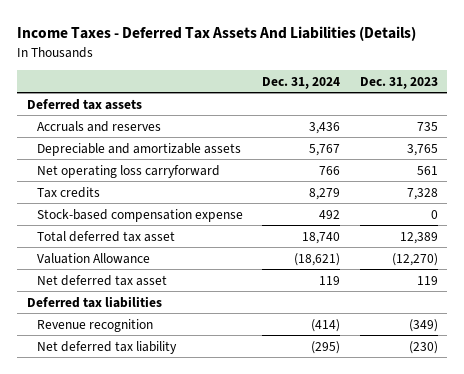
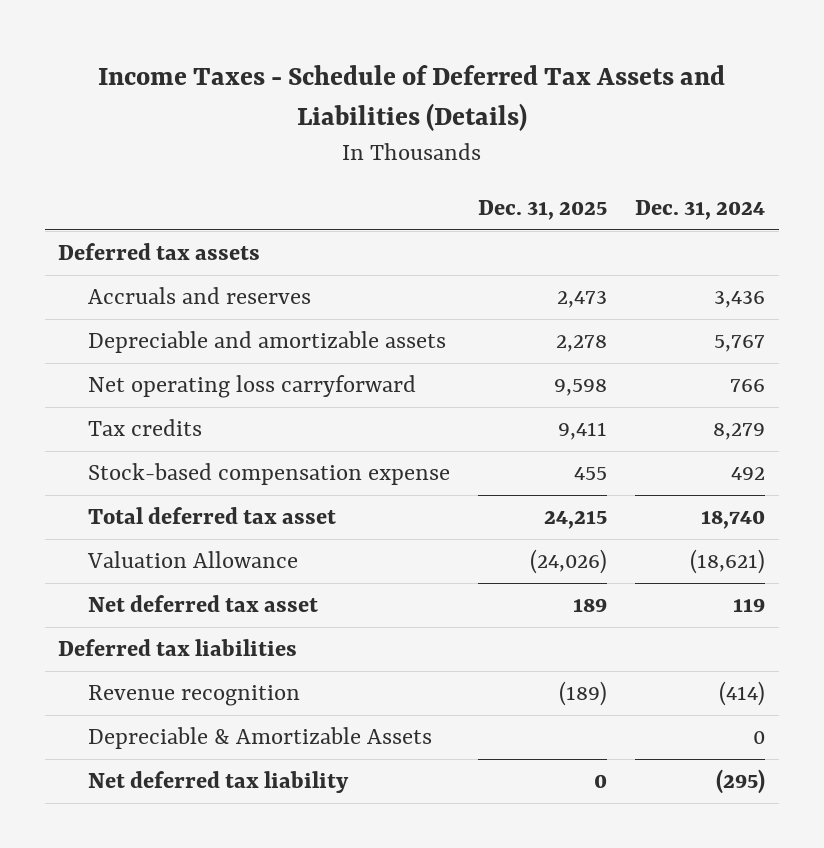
- Income Taxes - Deferred Tax Assets And Liabilities (Details)
+ Income Taxes - Schedule of Deferred Tax Assets and Liabilities (Details)
- | Dec. 31, 2024 | Dec. 31, 2023
+ | Dec. 31, 2025 | Dec. 31, 2024
+ Depreciable & Amortizable Assets | | 0

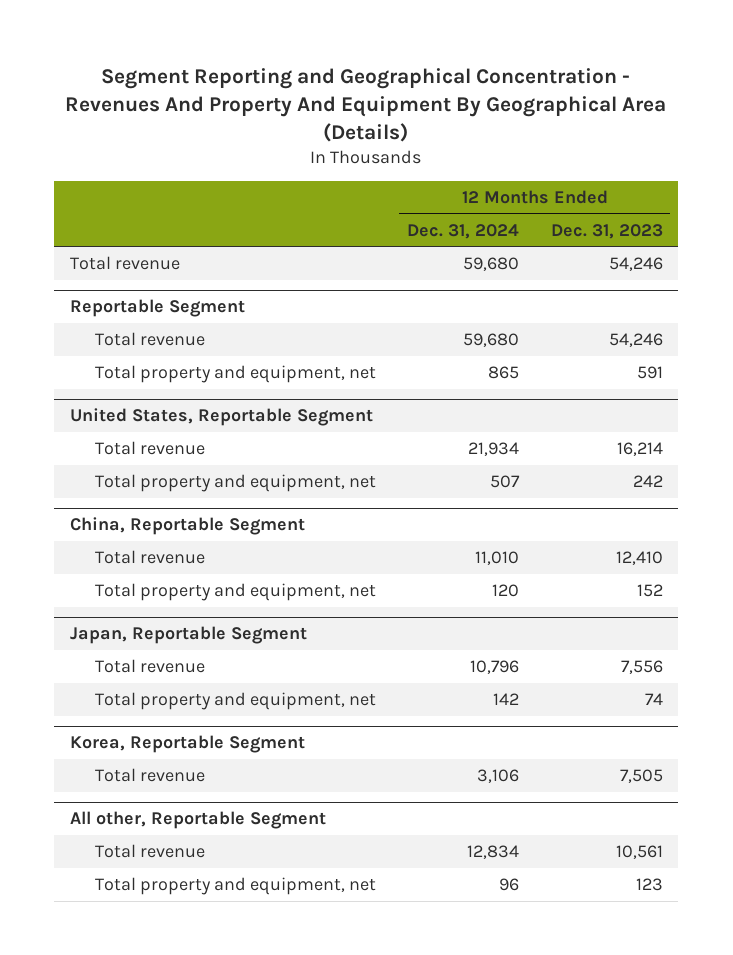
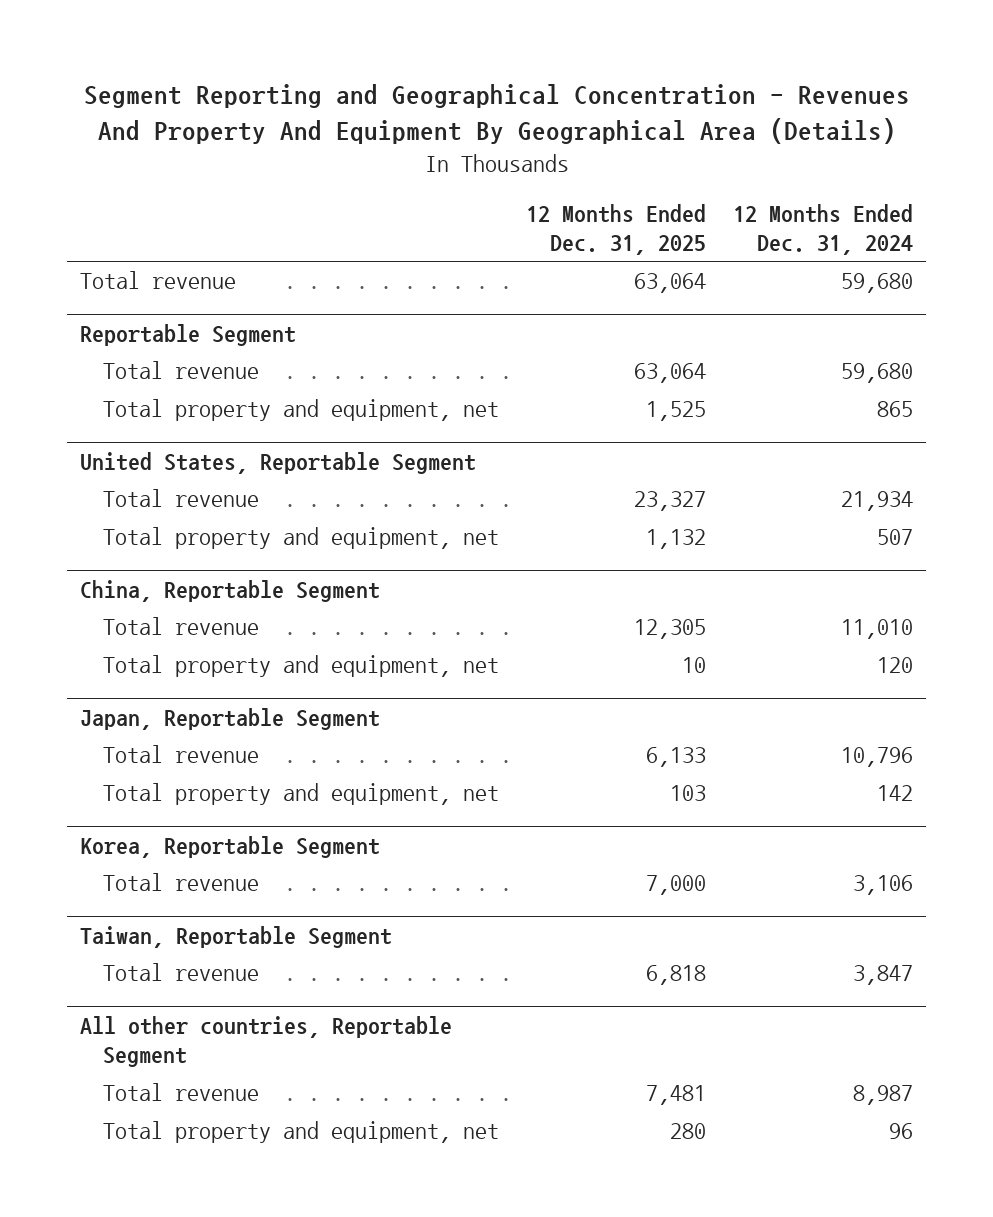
- | 12 Months Ended Dec. 31, 2024 | 12 Months Ended Dec. 31, 2023
+ | 12 Months Ended Dec. 31, 2025 | 12 Months Ended Dec. 31, 2024
- All other, Reportable Segment
- Total revenue | 12,834 | 10,561
+ Taiwan, Reportable Segment
+ Total revenue | 6,818 | 3,847
+ All other countries, Reportable Segment
+ Total revenue | 7,481 | 8,987

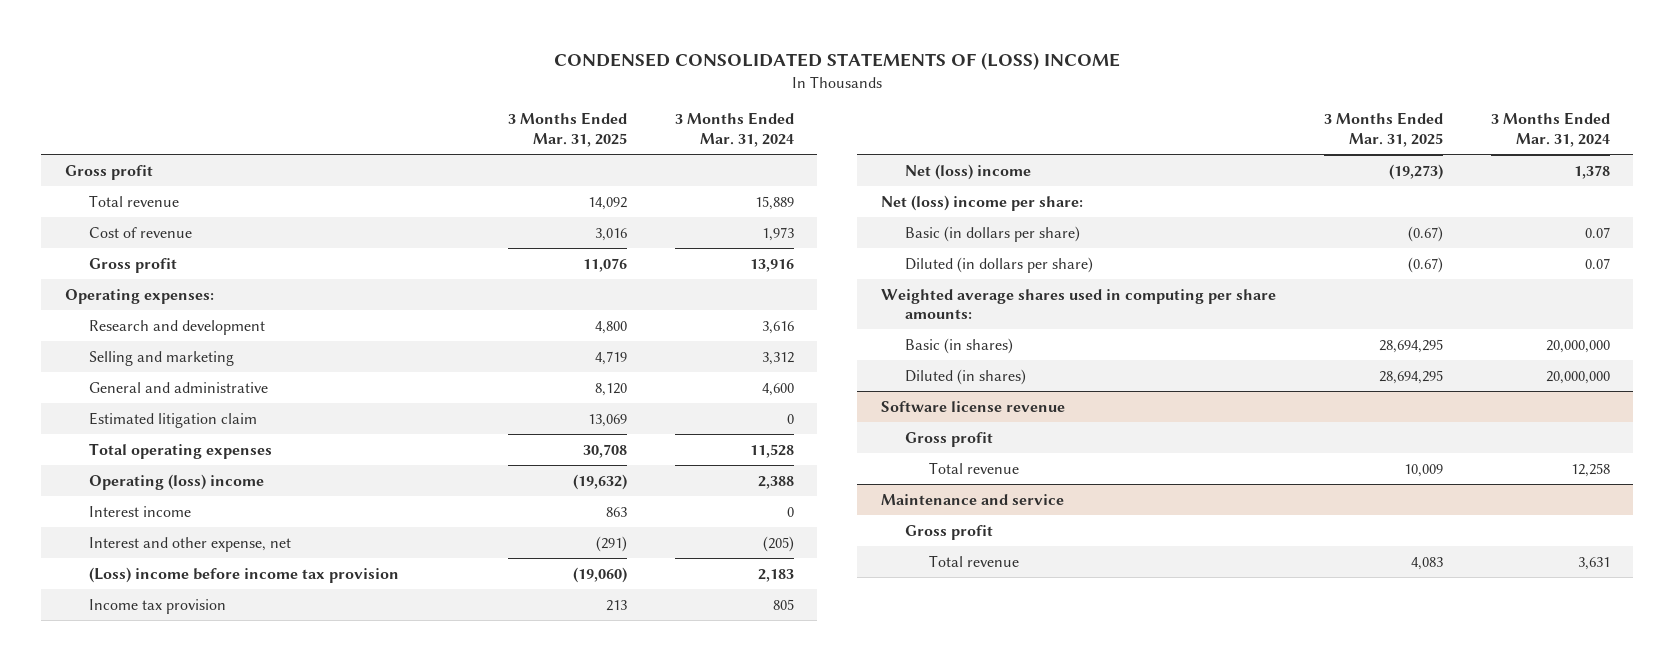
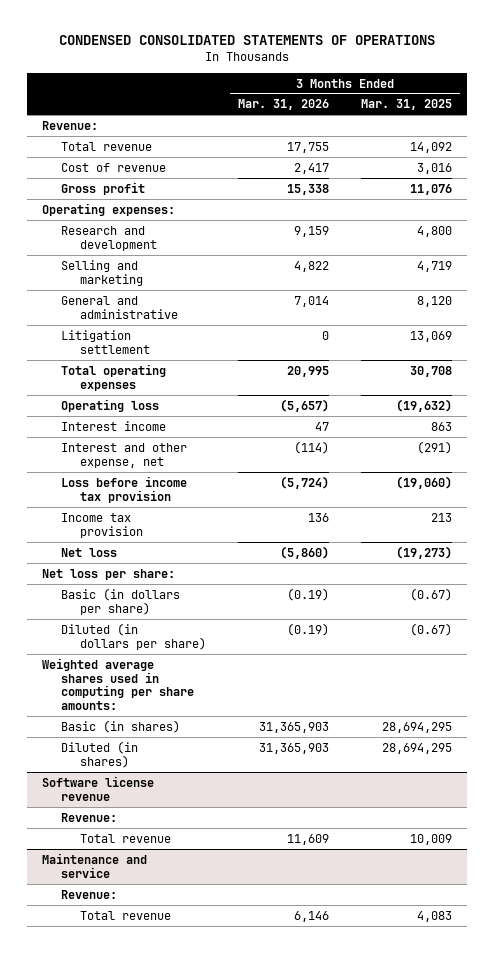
- CONDENSED CONSOLIDATED STATEMENTS OF (LOSS) INCOME
+ CONDENSED CONSOLIDATED STATEMENTS OF OPERATIONS
- | 3 Months Ended Mar. 31, 2025 | 3 Months Ended Mar. 31, 2024
+ | 3 Months Ended Mar. 31, 2026 | 3 Months Ended Mar. 31, 2025
- Gross profit
+ Revenue:
- Estimated litigation claim | 13,069 | 0
+ Litigation settlement | 0 | 13,069
- Operating (loss) income | (19,632) | 2,388
+ Operating loss | (5,657) | (19,632)
- (Loss) income before income tax provision | (19,060) | 2,183
+ Loss before income tax provision | (5,724) | (19,060)
- Net (loss) income | (19,273) | 1,378
- Net (loss) income per share:
+ Net loss | (5,860) | (19,273)
+ Net loss per share:
@ Software license revenue
- Gross profit
+ Revenue:
@ Maintenance and service
- Gross profit
+ Revenue:

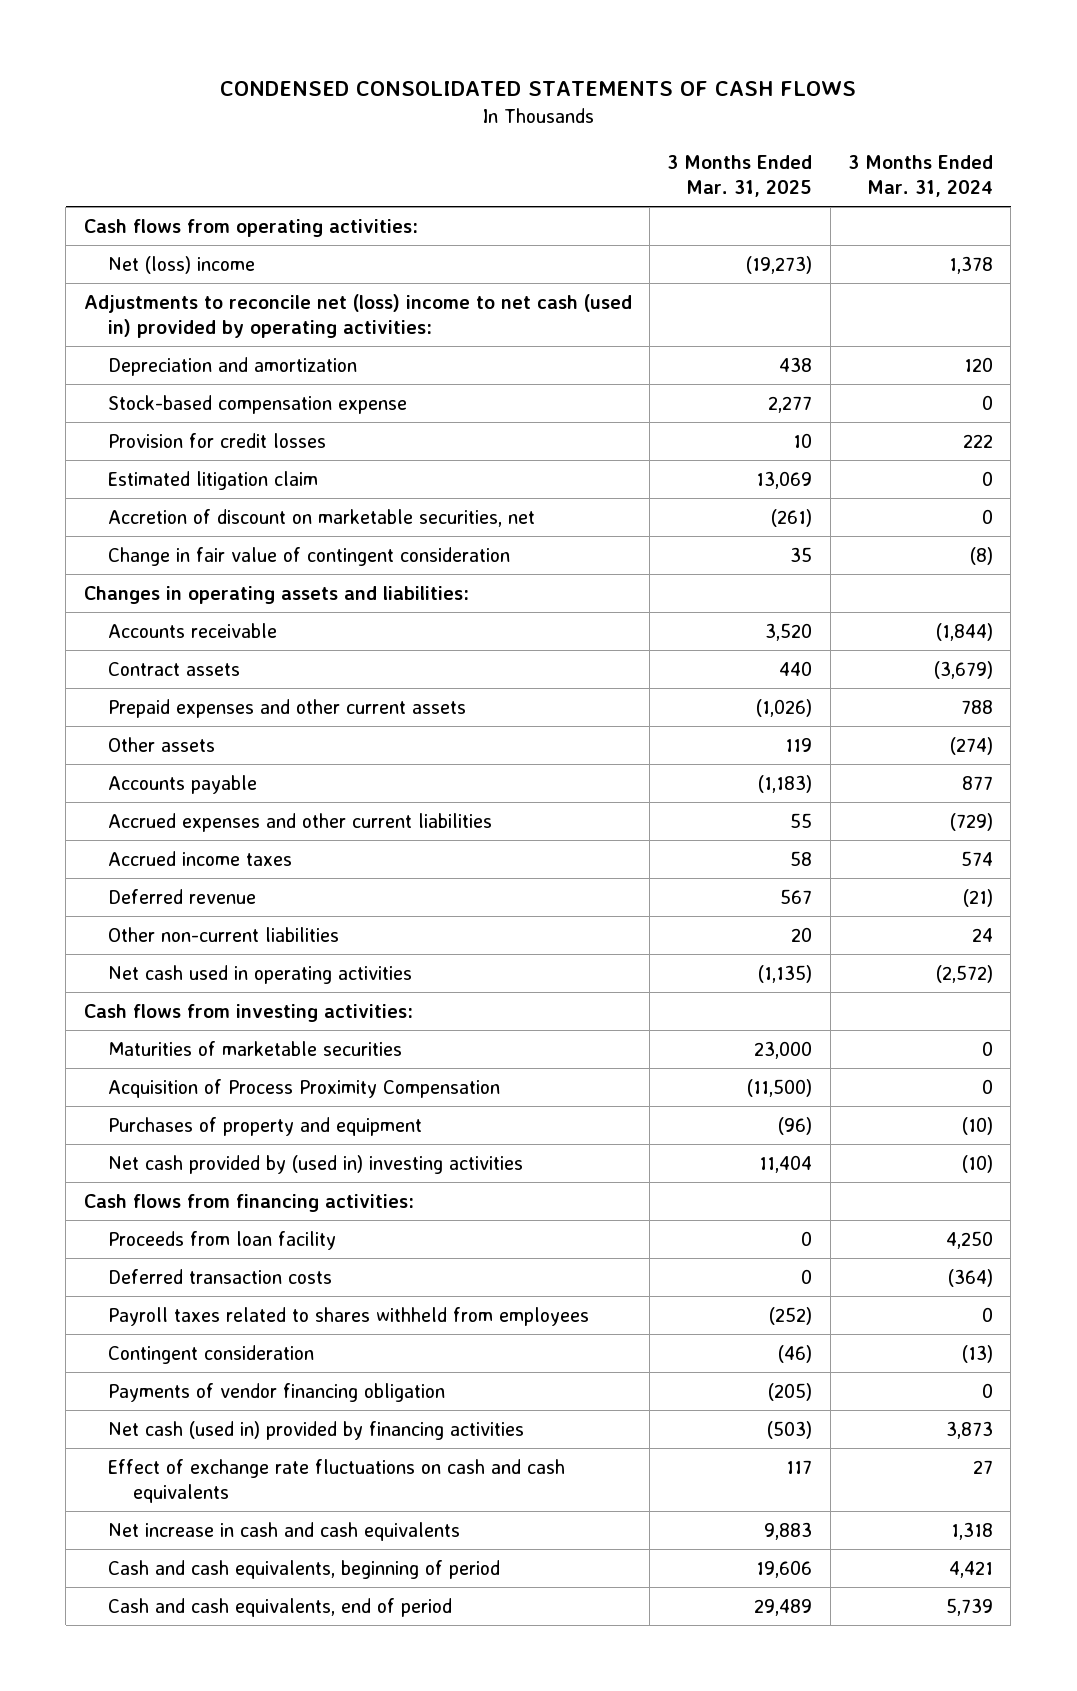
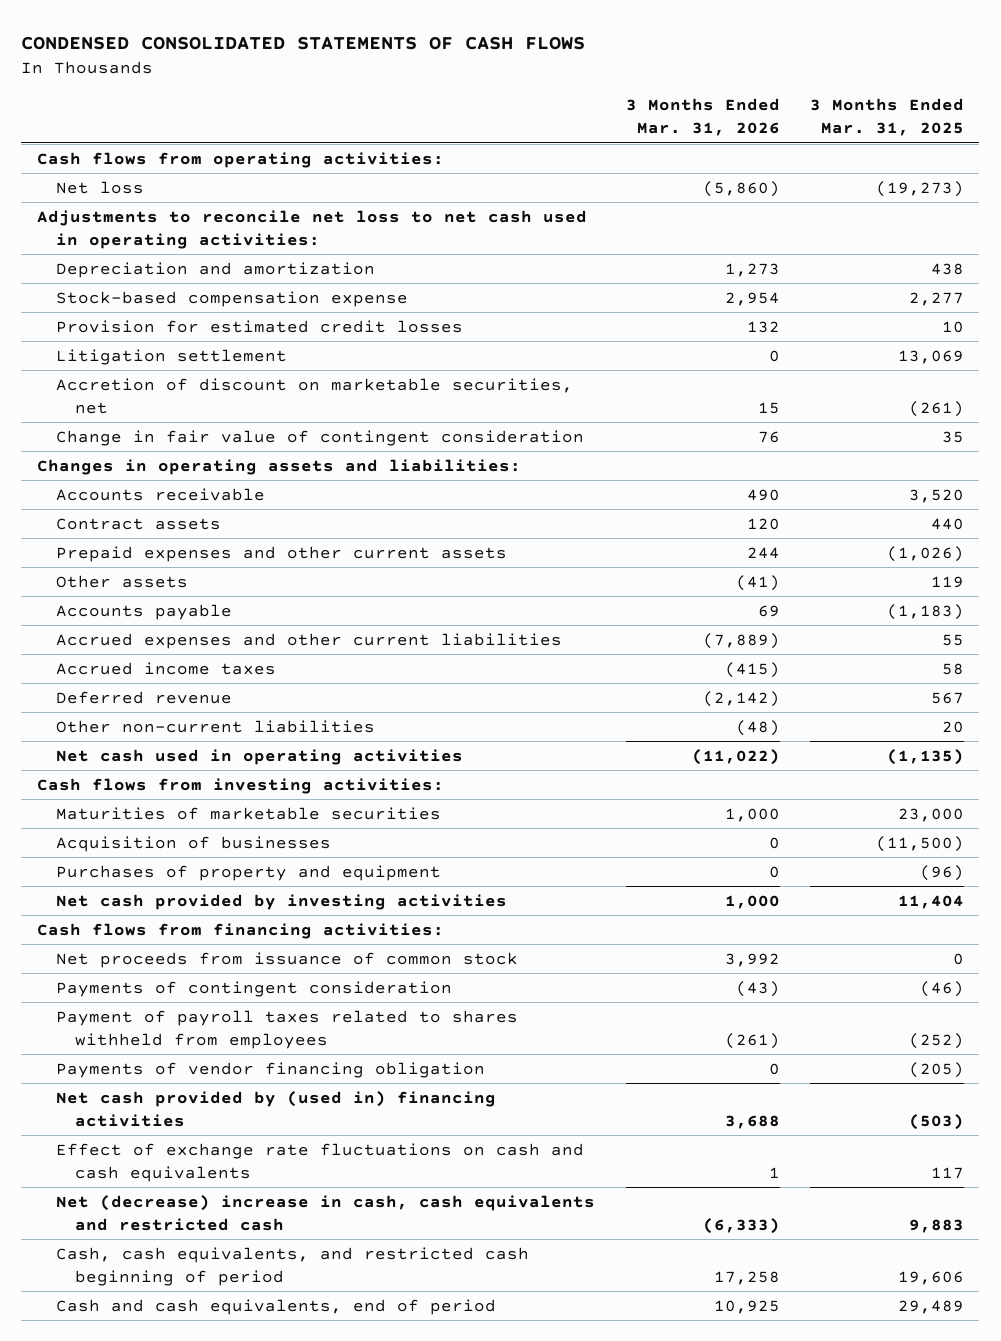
- | 3 Months Ended Mar. 31, 2025 | 3 Months Ended Mar. 31, 2024
+ | 3 Months Ended Mar. 31, 2026 | 3 Months Ended Mar. 31, 2025
- Net (loss) income | (19,273) | 1,378
- Adjustments to reconcile net (loss) income to net cash (used in) provided by operating activities:
+ Net loss | (5,860) | (19,273)
+ Adjustments to reconcile net loss to net cash used in operating activities:
- Provision for credit losses | 10 | 222
- Estimated litigation claim | 13,069 | 0
+ Provision for estimated credit losses | 132 | 10
+ Litigation settlement | 0 | 13,069
- Acquisition of Process Proximity Compensation | (11,500) | 0
+ Acquisition of businesses | 0 | (11,500)
- Net cash provided by (used in) investing activities | 11,404 | (10)
+ Net cash provided by investing activities | 1,000 | 11,404
- Proceeds from loan facility | 0 | 4,250
- Deferred transaction costs | 0 | (364)
- Payroll taxes related to shares withheld from employees | (252) | 0
- Contingent consideration | (46) | (13)
+ Net proceeds from issuance of common stock | 3,992 | 0
+ Payments of contingent consideration | (43) | (46)
+ Payment of payroll taxes related to shares withheld from employees | (261) | (252)
- Net cash (used in) provided by financing activities | (503) | 3,873
+ Net cash provided by (used in) financing activities | 3,688 | (503)
- Net increase in cash and cash equivalents | 9,883 | 1,318
- Cash and cash equivalents, beginning of period | 19,606 | 4,421
+ Net (decrease) increase in cash, cash equivalents and restricted cash | (6,333) | 9,883
+ Cash, cash equivalents, and restricted cash beginning of period | 17,258 | 19,606

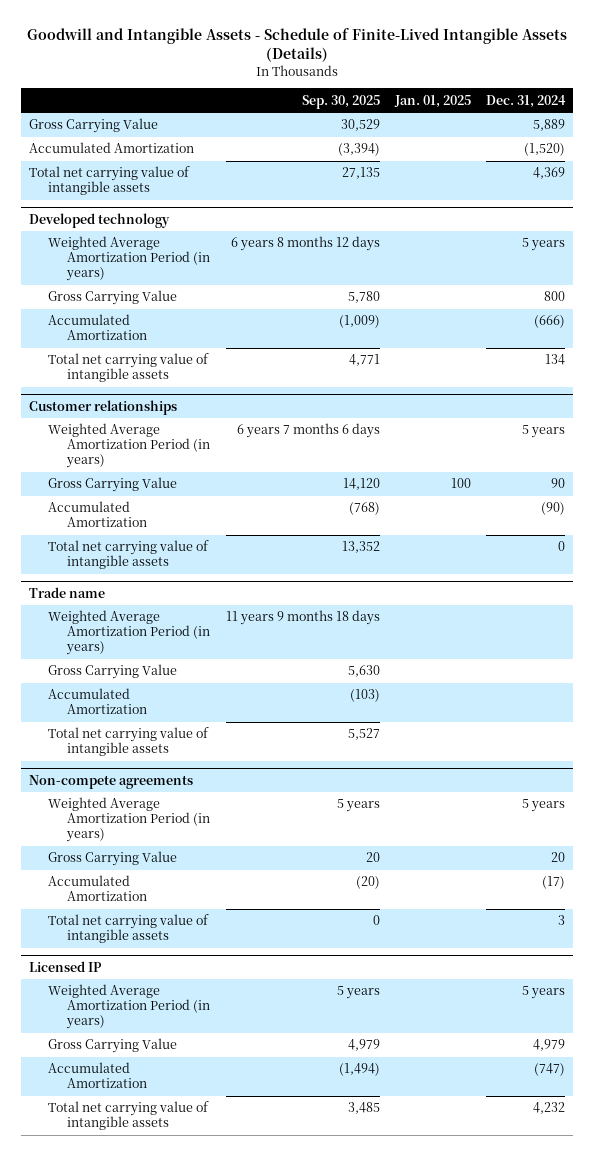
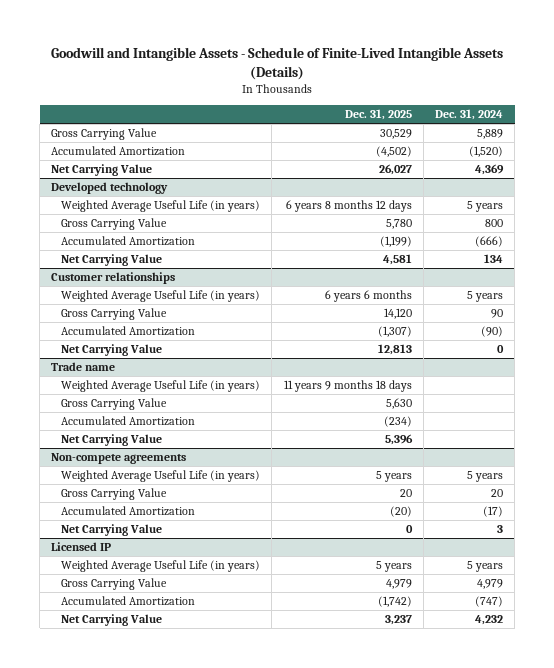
- | Sep. 30, 2025 | Jan. 01, 2025 | Dec. 31, 2024
+ | Dec. 31, 2025 | Dec. 31, 2024
- Total net carrying value of intangible assets | 27,135 | | 4,369
+ Net Carrying Value | 26,027 | 4,369
@ Developed technology
- Weighted Average Amortization Period (in years) | 6 years 8 months 12 days | | 5 years
+ Weighted Average Useful Life (in years) | 6 years 8 months 12 days | 5 years
- Total net carrying value of intangible assets | 4,771 | | 134
+ Net Carrying Value | 4,581 | 134
@ Customer relationships
- Weighted Average Amortization Period (in years) | 6 years 7 months 6 days | | 5 years
+ Weighted Average Useful Life (in years) | 6 years 6 months | 5 years
- Total net carrying value of intangible assets | 13,352 | | 0
+ Net Carrying Value | 12,813 | 0
@ Trade name
- Weighted Average Amortization Period (in years) | 11 years 9 months 18 days | |
+ Weighted Average Useful Life (in years) | 11 years 9 months 18 days |
- Total net carrying value of intangible assets | 5,527 | |
+ Net Carrying Value | 5,396 |
@ Non-compete agreements
- Weighted Average Amortization Period (in years) | 5 years | | 5 years
+ Weighted Average Useful Life (in years) | 5 years | 5 years
- Total net carrying value of intangible assets | 0 | | 3
+ Net Carrying Value | 0 | 3
@ Licensed IP
- Weighted Average Amortization Period (in years) | 5 years | | 5 years
+ Weighted Average Useful Life (in years) | 5 years | 5 years
- Total net carrying value of intangible assets | 3,485 | | 4,232
+ Net Carrying Value | 3,237 | 4,232

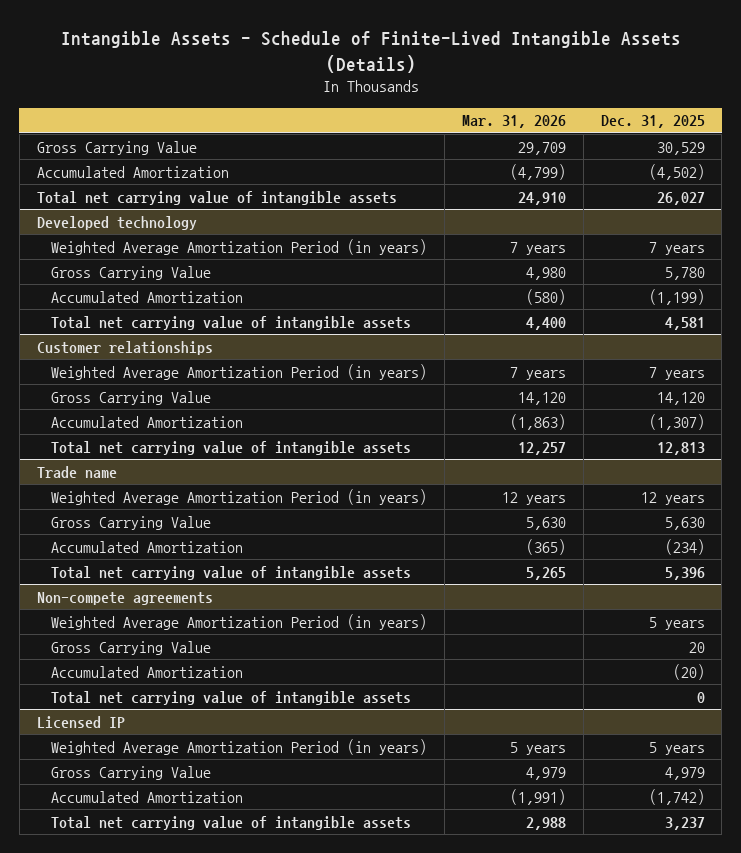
- Goodwill and Intangible Assets - Schedule of Finite-Lived Intangible Assets (Details)
+ Intangible Assets - Schedule of Finite-Lived Intangible Assets (Details)
- | Dec. 31, 2025 | Dec. 31, 2024
+ | Mar. 31, 2026 | Dec. 31, 2025
- Net Carrying Value | 26,027 | 4,369
+ Total net carrying value of intangible assets | 24,910 | 26,027
@ Developed technology
- Weighted Average Useful Life (in years) | 6 years 8 months 12 days | 5 years
+ Weighted Average Amortization Period (in years) | 7 years | 7 years
- Net Carrying Value | 4,581 | 134
+ Total net carrying value of intangible assets | 4,400 | 4,581
@ Customer relationships
- Weighted Average Useful Life (in years) | 6 years 6 months | 5 years
+ Weighted Average Amortization Period (in years) | 7 years | 7 years
- Net Carrying Value | 12,813 | 0
+ Total net carrying value of intangible assets | 12,257 | 12,813
@ Trade name
- Weighted Average Useful Life (in years) | 11 years 9 months 18 days |
+ Weighted Average Amortization Period (in years) | 12 years | 12 years
- Net Carrying Value | 5,396 |
+ Total net carrying value of intangible assets | 5,265 | 5,396
@ Non-compete agreements
- Weighted Average Useful Life (in years) | 5 years | 5 years
+ Weighted Average Amortization Period (in years) | | 5 years
- Net Carrying Value | 0 | 3
+ Total net carrying value of intangible assets | | 0
@ Licensed IP
- Weighted Average Useful Life (in years) | 5 years | 5 years
+ Weighted Average Amortization Period (in years) | 5 years | 5 years
- Net Carrying Value | 3,237 | 4,232
+ Total net carrying value of intangible assets | 2,988 | 3,237

